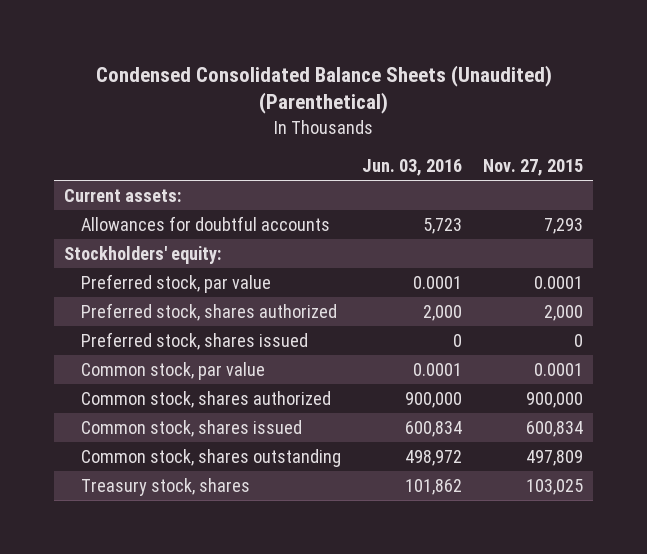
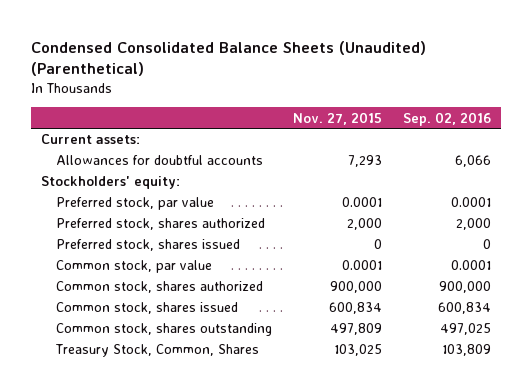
- | Jun. 03, 2016 | Nov. 27, 2015
+ | Nov. 27, 2015 | Sep. 02, 2016
- Treasury stock, shares | 101,862 | 103,025
+ Treasury Stock, Common, Shares | 103,025 | 103,809

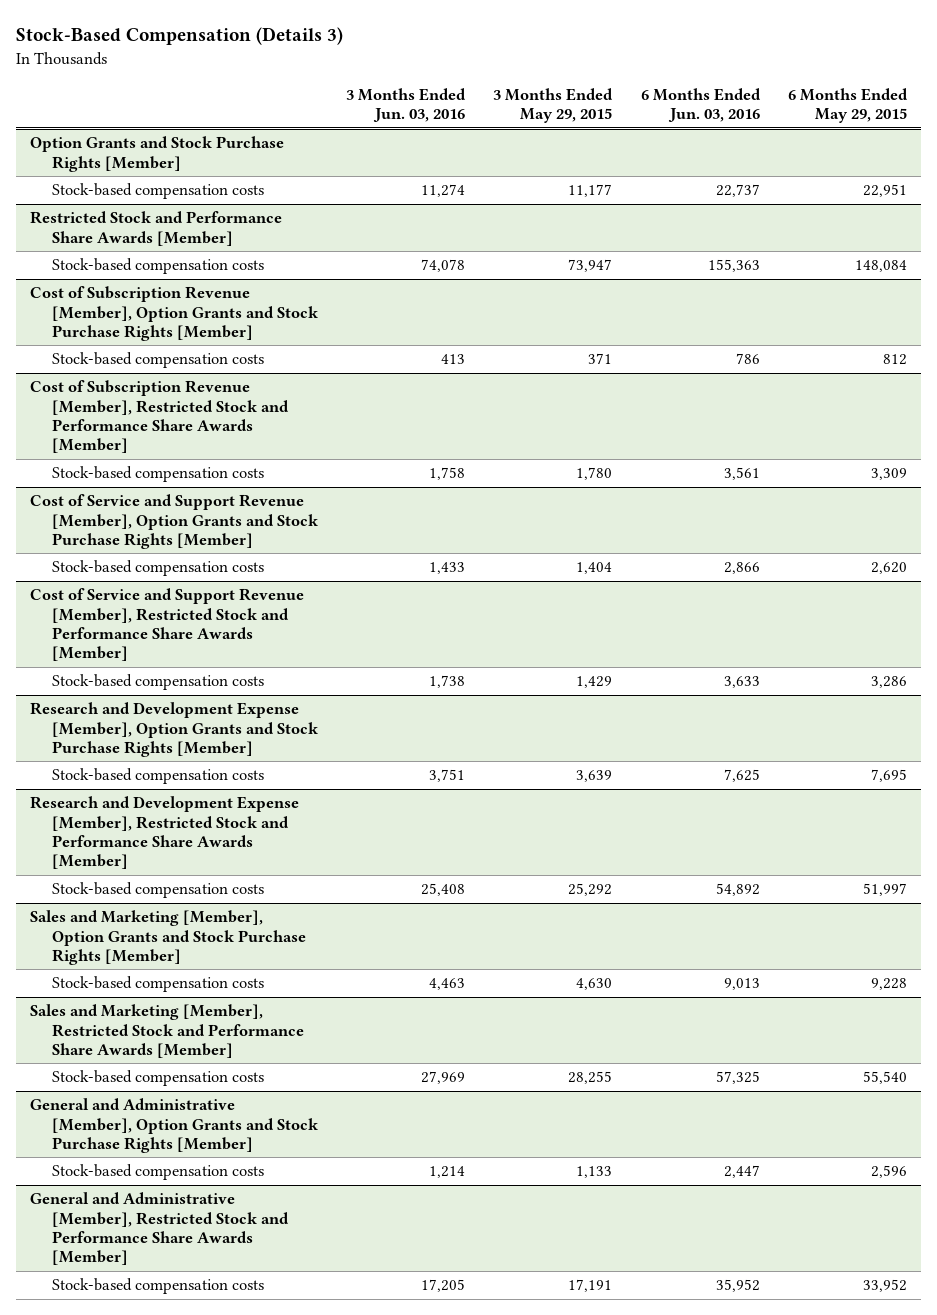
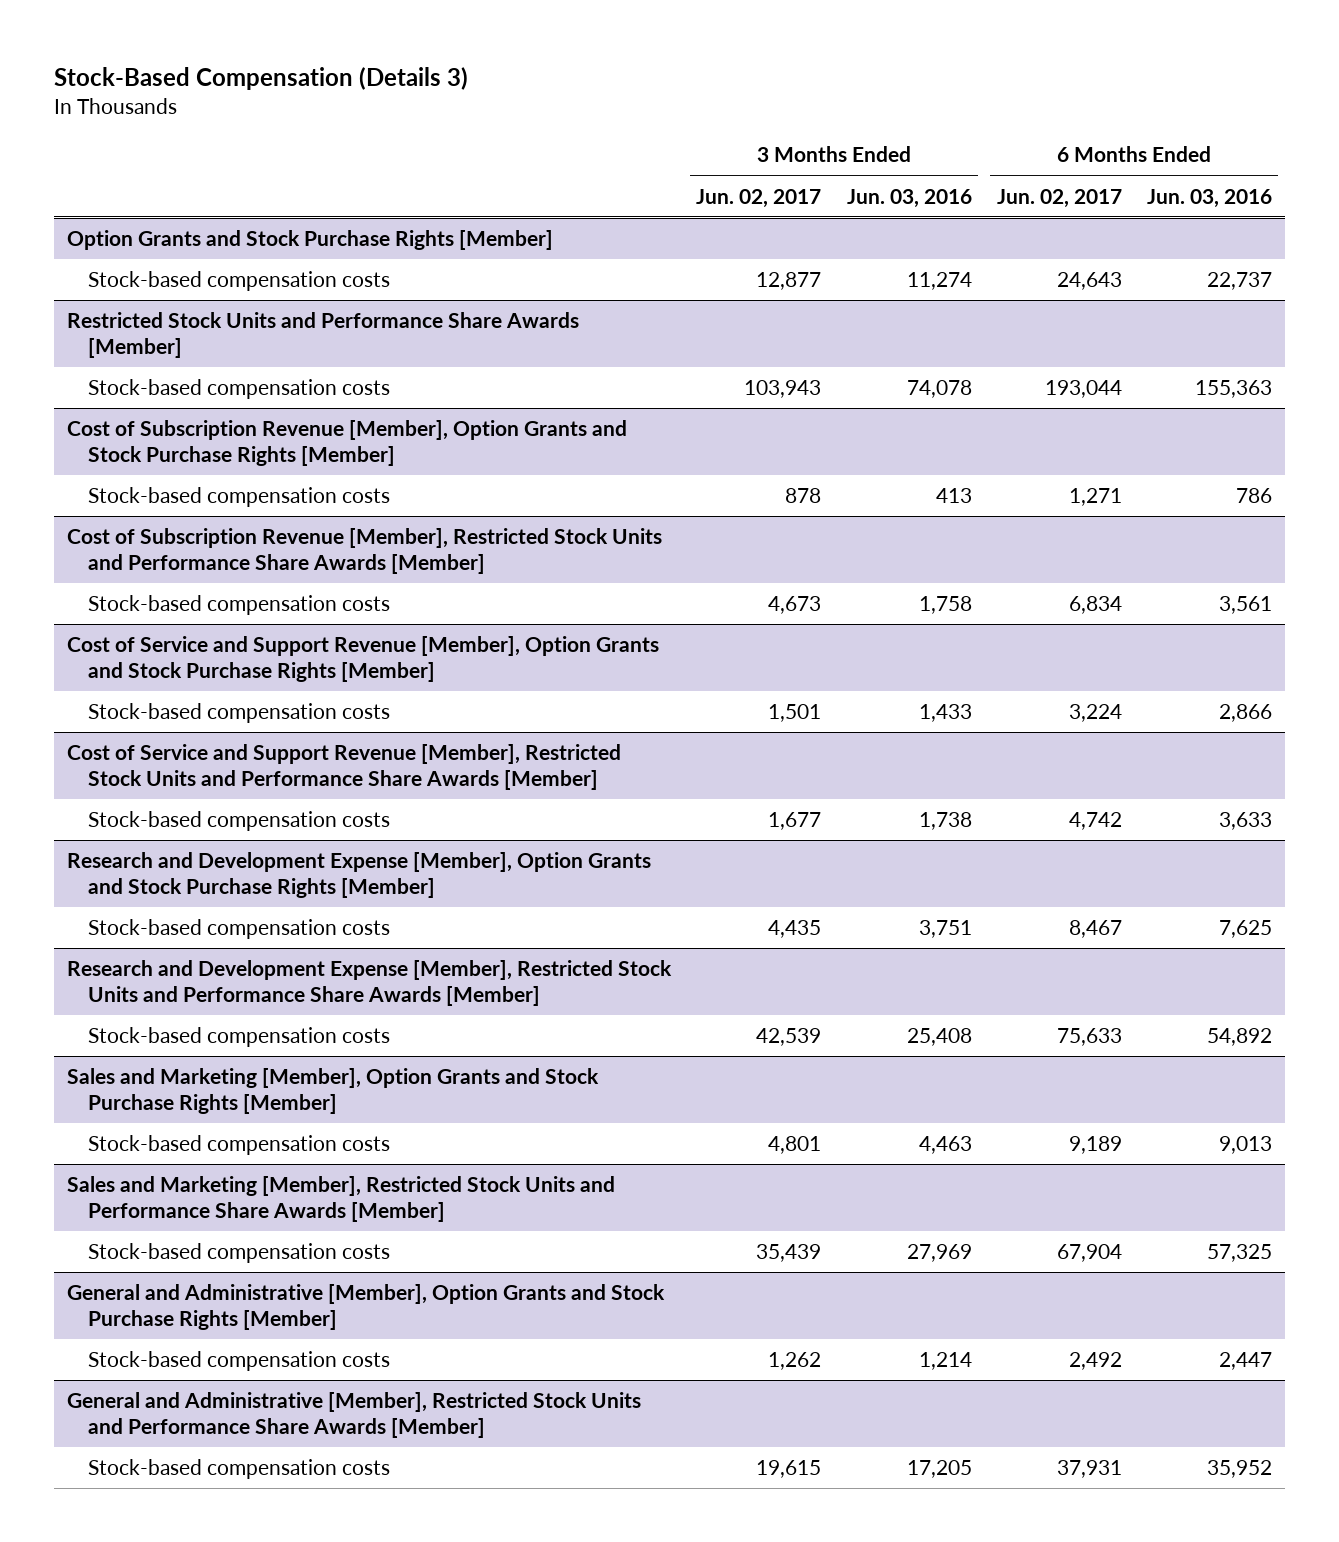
- | 3 Months Ended Jun. 03, 2016 | 3 Months Ended May 29, 2015 | 6 Months Ended Jun. 03, 2016 | 6 Months Ended May 29, 2015
+ | 3 Months Ended Jun. 02, 2017 | 3 Months Ended Jun. 03, 2016 | 6 Months Ended Jun. 02, 2017 | 6 Months Ended Jun. 03, 2016
- Restricted Stock and Performance Share Awards [Member]
+ Restricted Stock Units and Performance Share Awards [Member]
- Cost of Subscription Revenue [Member], Restricted Stock and Performance Share Awards [Member]
+ Cost of Subscription Revenue [Member], Restricted Stock Units and Performance Share Awards [Member]
- Cost of Service and Support Revenue [Member], Restricted Stock and Performance Share Awards [Member]
+ Cost of Service and Support Revenue [Member], Restricted Stock Units and Performance Share Awards [Member]
- Research and Development Expense [Member], Restricted Stock and Performance Share Awards [Member]
+ Research and Development Expense [Member], Restricted Stock Units and Performance Share Awards [Member]
- Sales and Marketing [Member], Restricted Stock and Performance Share Awards [Member]
+ Sales and Marketing [Member], Restricted Stock Units and Performance Share Awards [Member]
- General and Administrative [Member], Restricted Stock and Performance Share Awards [Member]
+ General and Administrative [Member], Restricted Stock Units and Performance Share Awards [Member]

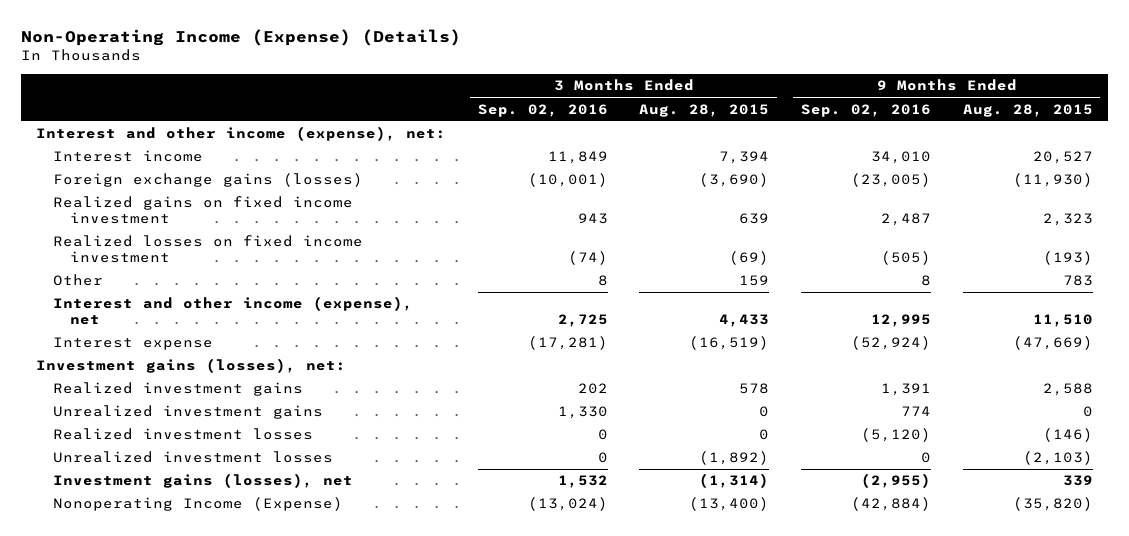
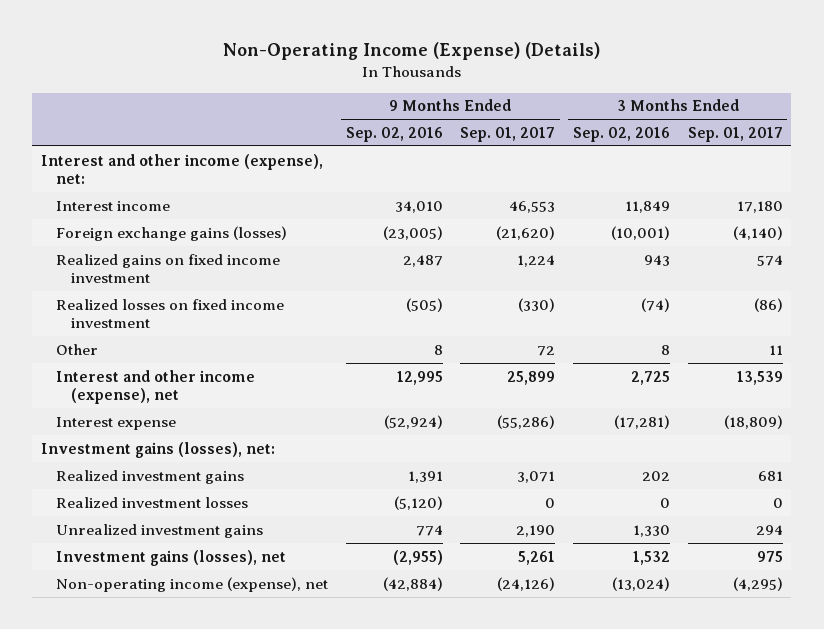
- | 3 Months Ended Sep. 02, 2016 | 3 Months Ended Aug. 28, 2015 | 9 Months Ended Sep. 02, 2016 | 9 Months Ended Aug. 28, 2015
+ | 9 Months Ended Sep. 02, 2016 | 9 Months Ended Sep. 01, 2017 | 3 Months Ended Sep. 02, 2016 | 3 Months Ended Sep. 01, 2017
- Unrealized investment losses | 0 | (1,892) | 0 | (2,103)
moved down: Unrealized investment gains | 774 | 2,190 | 1,330 | 294
- Nonoperating Income (Expense) | (13,024) | (13,400) | (42,884) | (35,820)
+ Non-operating income (expense), net | (42,884) | (24,126) | (13,024) | (4,295)

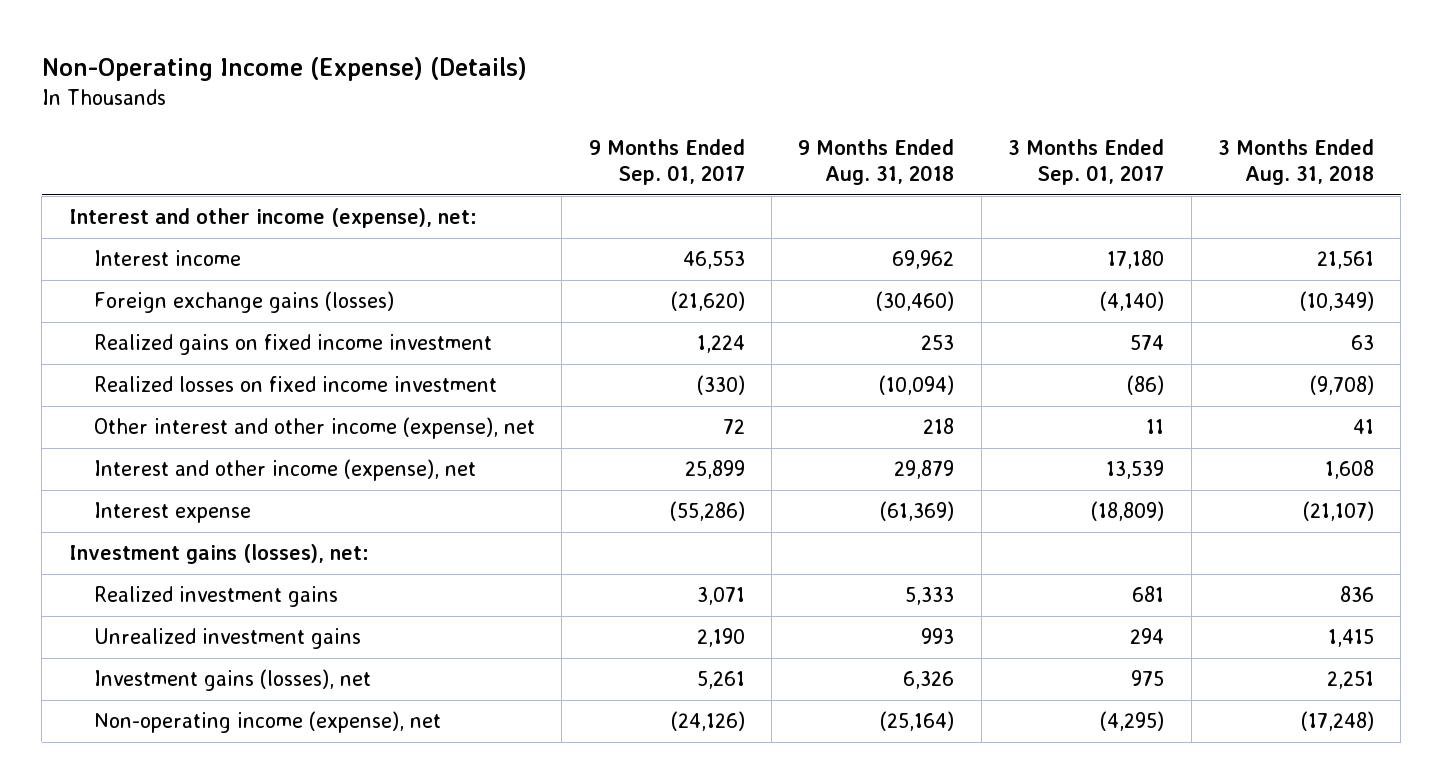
- | 9 Months Ended Sep. 02, 2016 | 9 Months Ended Sep. 01, 2017 | 3 Months Ended Sep. 02, 2016 | 3 Months Ended Sep. 01, 2017
+ | 9 Months Ended Sep. 01, 2017 | 9 Months Ended Aug. 31, 2018 | 3 Months Ended Sep. 01, 2017 | 3 Months Ended Aug. 31, 2018
- Other | 8 | 72 | 8 | 11
+ Other interest and other income (expense), net | 72 | 218 | 11 | 41
- Realized investment losses | (5,120) | 0 | 0 | 0

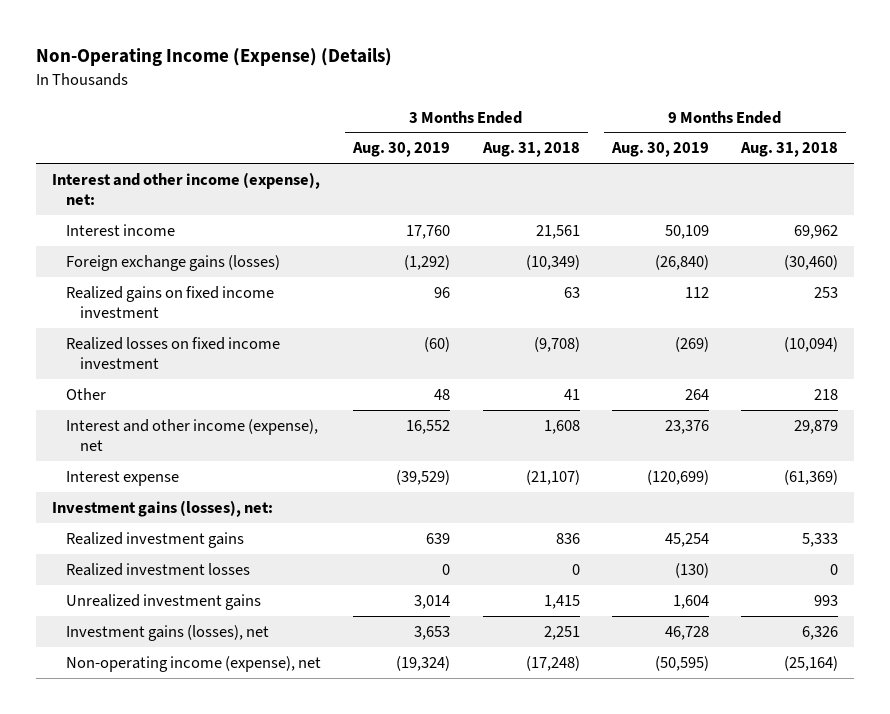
- | 9 Months Ended Sep. 01, 2017 | 9 Months Ended Aug. 31, 2018 | 3 Months Ended Sep. 01, 2017 | 3 Months Ended Aug. 31, 2018
+ | 3 Months Ended Aug. 30, 2019 | 3 Months Ended Aug. 31, 2018 | 9 Months Ended Aug. 30, 2019 | 9 Months Ended Aug. 31, 2018
- Other interest and other income (expense), net | 72 | 218 | 11 | 41
+ Other | 48 | 41 | 264 | 218
+ Realized investment losses | 0 | 0 | (130) | 0

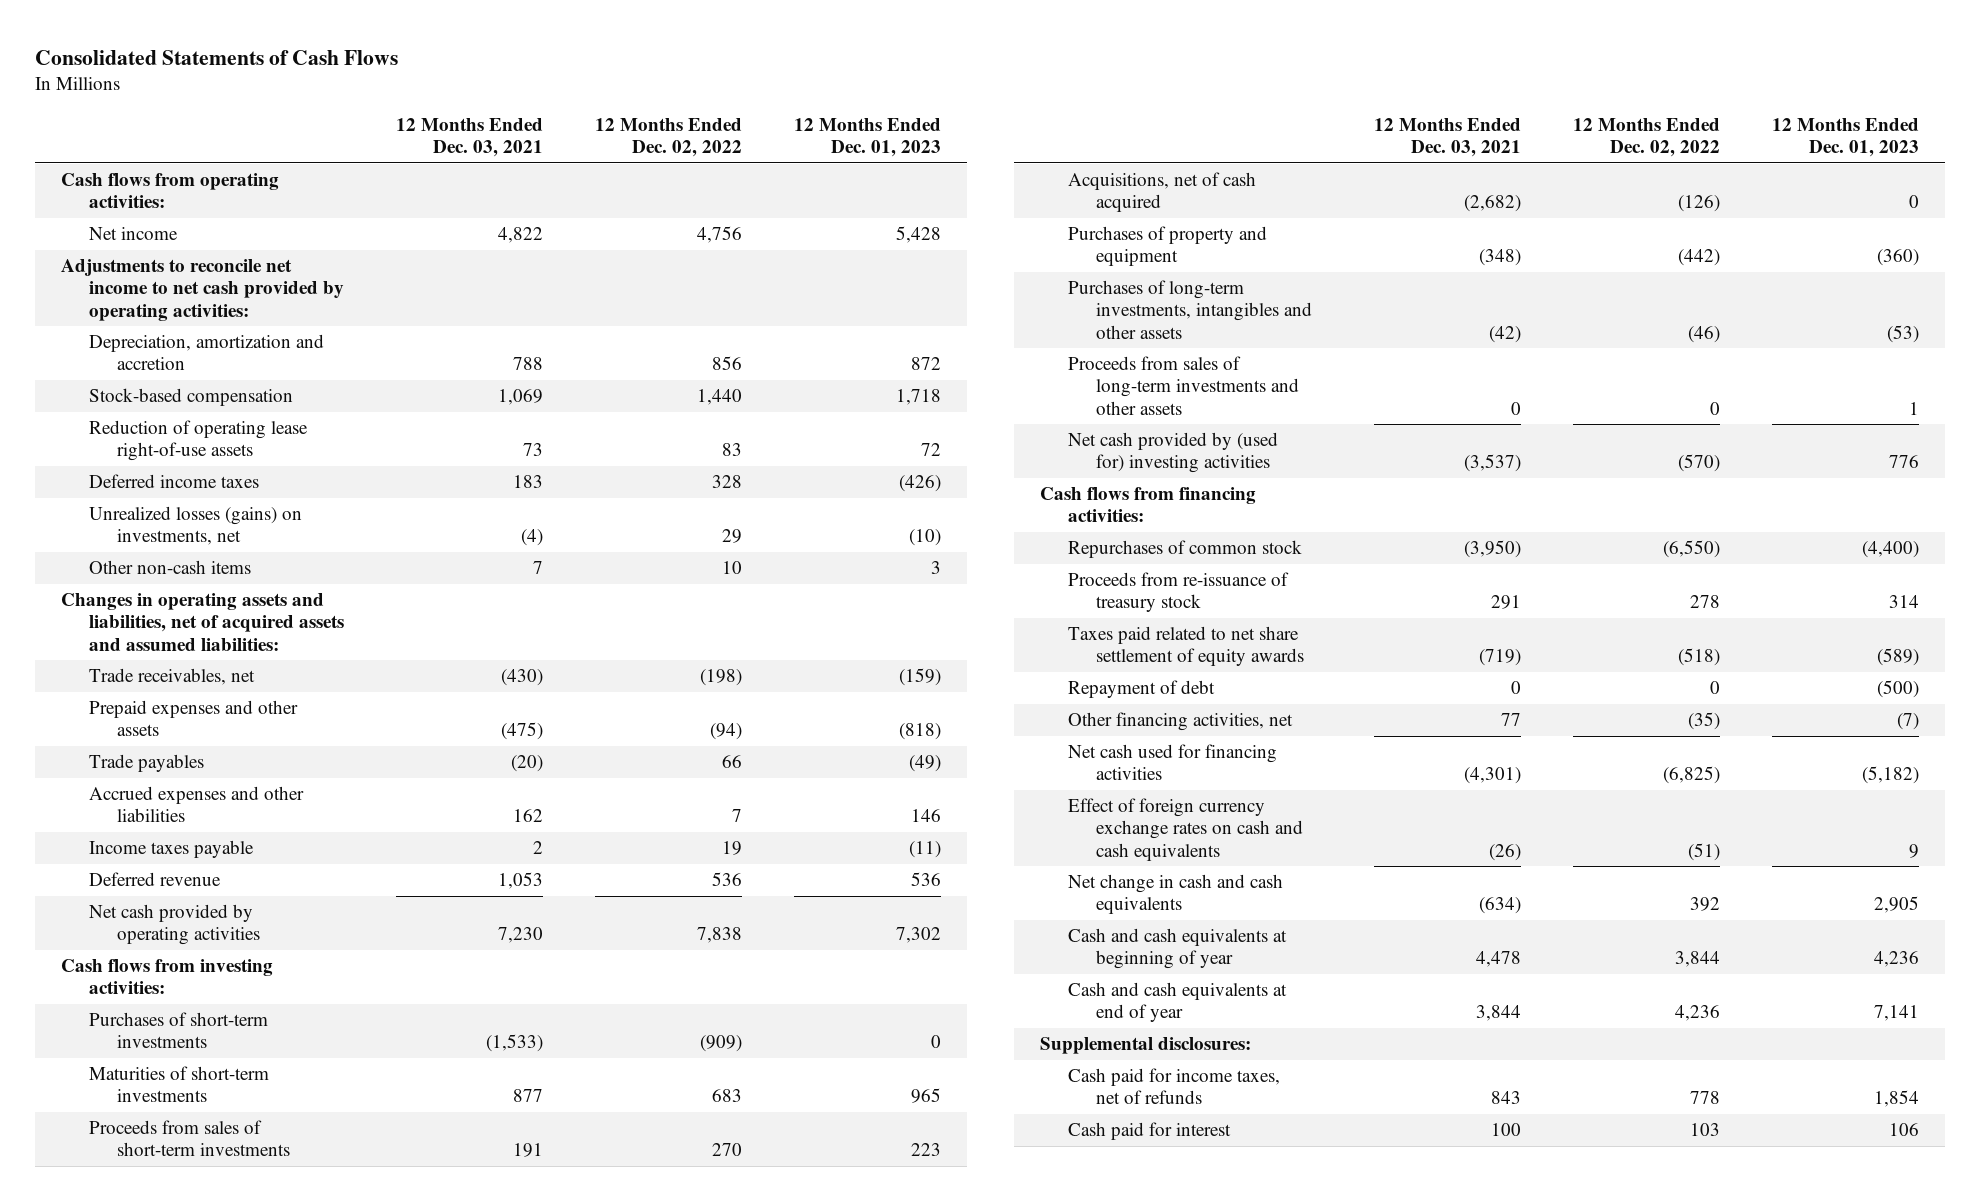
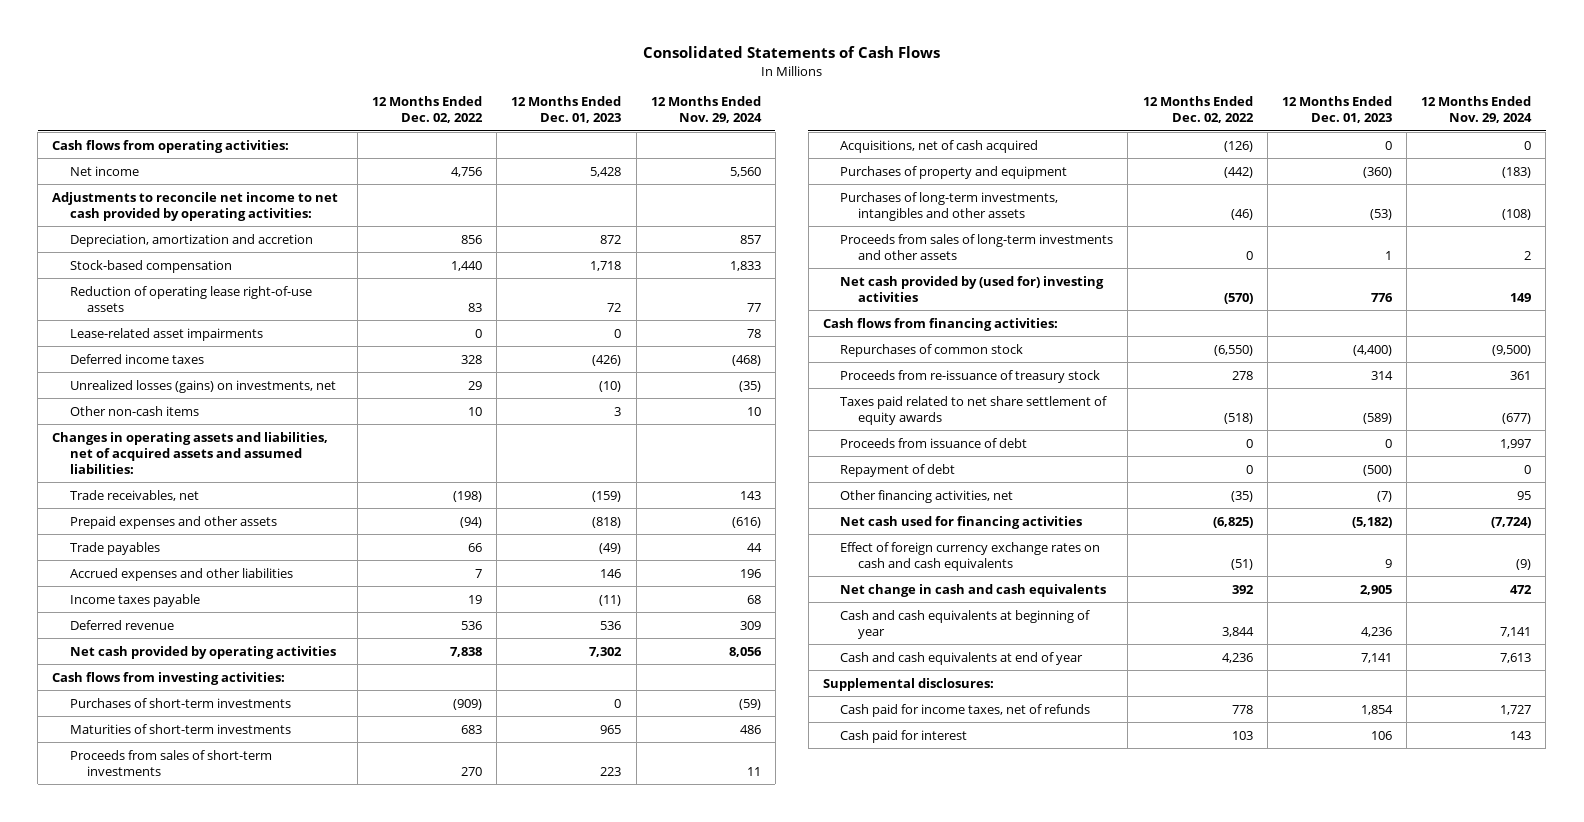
- | 12 Months Ended Dec. 03, 2021 | 12 Months Ended Dec. 02, 2022 | 12 Months Ended Dec. 01, 2023
+ | 12 Months Ended Dec. 02, 2022 | 12 Months Ended Dec. 01, 2023 | 12 Months Ended Nov. 29, 2024
+ Lease-related asset impairments | 0 | 0 | 78
+ Proceeds from issuance of debt | 0 | 0 | 1,997

